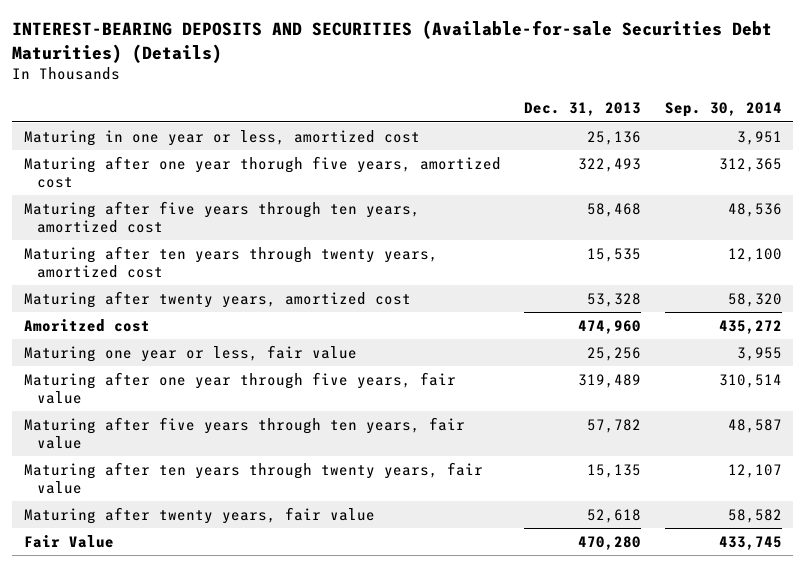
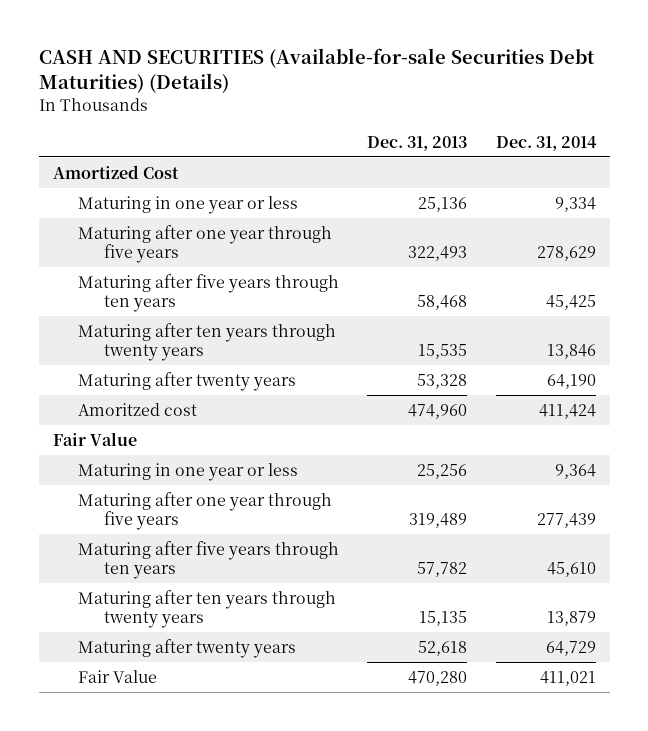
- INTEREST-BEARING DEPOSITS AND SECURITIES (Available-for-sale Securities Debt Maturities) (Details)
+ CASH AND SECURITIES (Available-for-sale Securities Debt Maturities) (Details)
- | Dec. 31, 2013 | Sep. 30, 2014
+ | Dec. 31, 2013 | Dec. 31, 2014
- Maturing in one year or less, amortized cost | 25,136 | 3,951
- Maturing after one year thorugh five years, amortized cost | 322,493 | 312,365
- Maturing after five years through ten years, amortized cost | 58,468 | 48,536
- Maturing after ten years through twenty years, amortized cost | 15,535 | 12,100
- Maturing after twenty years, amortized cost | 53,328 | 58,320
+ Amortized Cost
+ Maturing in one year or less | 25,136 | 9,334
+ Maturing after one year through five years | 322,493 | 278,629
+ Maturing after five years through ten years | 58,468 | 45,425
+ Maturing after ten years through twenty years | 15,535 | 13,846
+ Maturing after twenty years | 53,328 | 64,190
- Maturing one year or less, fair value | 25,256 | 3,955
- Maturing after one year through five years, fair value | 319,489 | 310,514
- Maturing after five years through ten years, fair value | 57,782 | 48,587
- Maturing after ten years through twenty years, fair value | 15,135 | 12,107
- Maturing after twenty years, fair value | 52,618 | 58,582
+ Fair Value
+ Maturing in one year or less | 25,256 | 9,364
+ Maturing after one year through five years | 319,489 | 277,439
+ Maturing after five years through ten years | 57,782 | 45,610
+ Maturing after ten years through twenty years | 15,135 | 13,879
+ Maturing after twenty years | 52,618 | 64,729

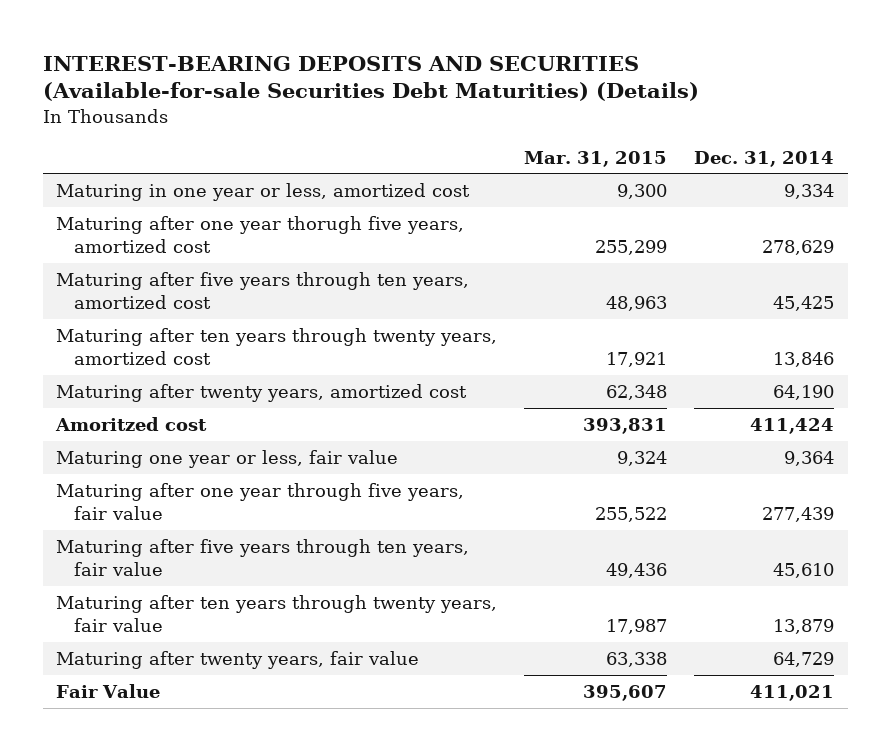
- CASH AND SECURITIES (Available-for-sale Securities Debt Maturities) (Details)
+ INTEREST-BEARING DEPOSITS AND SECURITIES (Available-for-sale Securities Debt Maturities) (Details)
- | Dec. 31, 2013 | Dec. 31, 2014
+ | Mar. 31, 2015 | Dec. 31, 2014
- Amortized Cost
- Maturing in one year or less | 25,136 | 9,334
- Maturing after one year through five years | 322,493 | 278,629
- Maturing after five years through ten years | 58,468 | 45,425
- Maturing after ten years through twenty years | 15,535 | 13,846
- Maturing after twenty years | 53,328 | 64,190
+ Maturing in one year or less, amortized cost | 9,300 | 9,334
+ Maturing after one year thorugh five years, amortized cost | 255,299 | 278,629
+ Maturing after five years through ten years, amortized cost | 48,963 | 45,425
+ Maturing after ten years through twenty years, amortized cost | 17,921 | 13,846
+ Maturing after twenty years, amortized cost | 62,348 | 64,190
- Fair Value
- Maturing in one year or less | 25,256 | 9,364
- Maturing after one year through five years | 319,489 | 277,439
- Maturing after five years through ten years | 57,782 | 45,610
- Maturing after ten years through twenty years | 15,135 | 13,879
- Maturing after twenty years | 52,618 | 64,729
+ Maturing one year or less, fair value | 9,324 | 9,364
+ Maturing after one year through five years, fair value | 255,522 | 277,439
+ Maturing after five years through ten years, fair value | 49,436 | 45,610
+ Maturing after ten years through twenty years, fair value | 17,987 | 13,879
+ Maturing after twenty years, fair value | 63,338 | 64,729

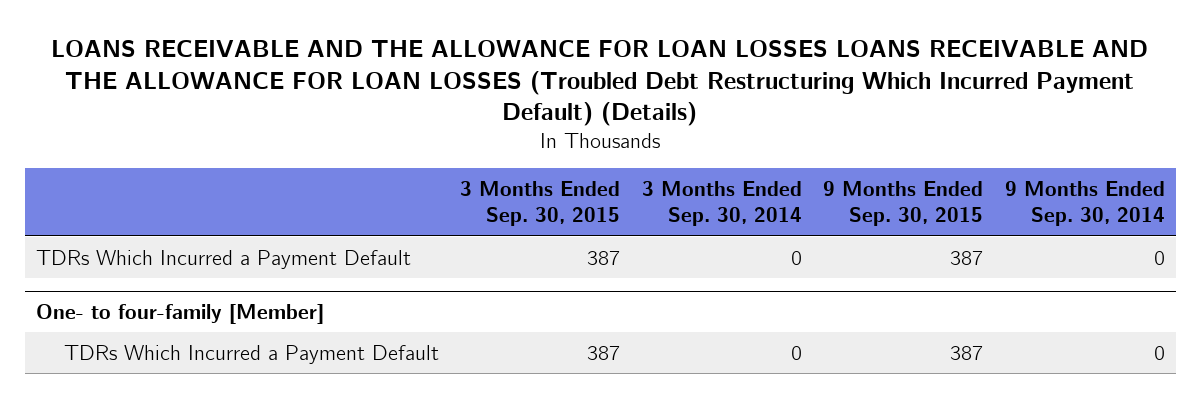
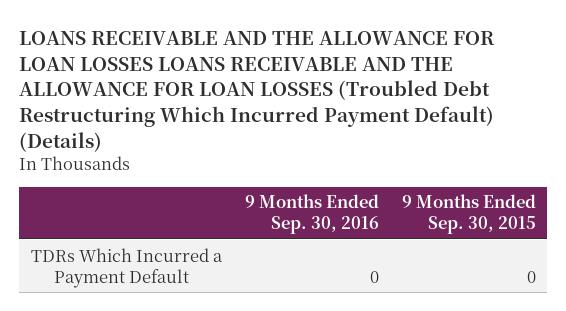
- | 3 Months Ended Sep. 30, 2015 | 3 Months Ended Sep. 30, 2014 | 9 Months Ended Sep. 30, 2015 | 9 Months Ended Sep. 30, 2014
+ | 9 Months Ended Sep. 30, 2016 | 9 Months Ended Sep. 30, 2015
- TDRs Which Incurred a Payment Default | 387 | 0 | 387 | 0
- One- to four-family [Member]
- TDRs Which Incurred a Payment Default | 387 | 0 | 387 | 0
+ TDRs Which Incurred a Payment Default | 0 | 0

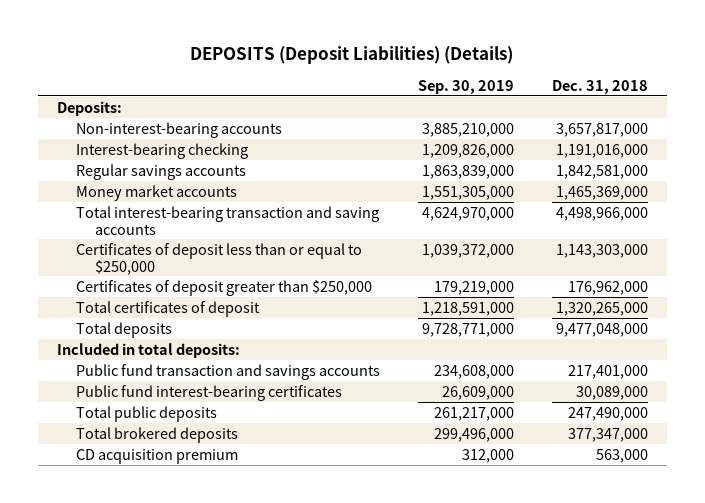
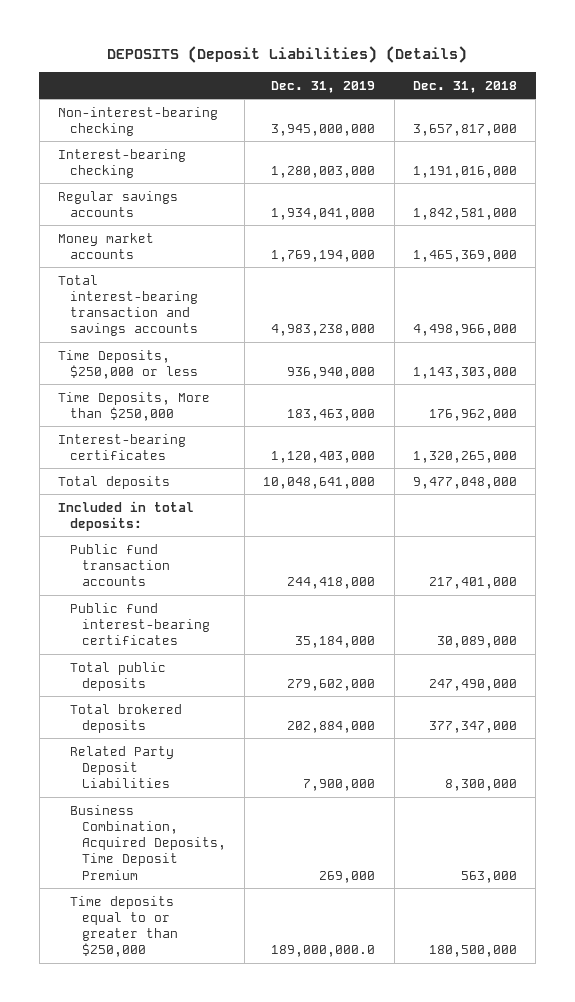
- | Sep. 30, 2019 | Dec. 31, 2018
+ | Dec. 31, 2019 | Dec. 31, 2018
- Deposits:
- Non-interest-bearing accounts | 3,885,210,000 | 3,657,817,000
+ Non-interest-bearing checking | 3,945,000,000 | 3,657,817,000
- Total interest-bearing transaction and saving accounts | 4,624,970,000 | 4,498,966,000
- Certificates of deposit less than or equal to $250,000 | 1,039,372,000 | 1,143,303,000
- Certificates of deposit greater than $250,000 | 179,219,000 | 176,962,000
- Total certificates of deposit | 1,218,591,000 | 1,320,265,000
+ Total interest-bearing transaction and savings accounts | 4,983,238,000 | 4,498,966,000
+ Time Deposits, $250,000 or less | 936,940,000 | 1,143,303,000
+ Time Deposits, More than $250,000 | 183,463,000 | 176,962,000
+ Interest-bearing certificates | 1,120,403,000 | 1,320,265,000
- Public fund transaction and savings accounts | 234,608,000 | 217,401,000
+ Public fund transaction accounts | 244,418,000 | 217,401,000
- CD acquisition premium | 312,000 | 563,000
+ Related Party Deposit Liabilities | 7,900,000 | 8,300,000
+ Business Combination, Acquired Deposits, Time Deposit Premium | 269,000 | 563,000
+ Time deposits equal to or greater than $250,000 | 189,000,000.0 | 180,500,000

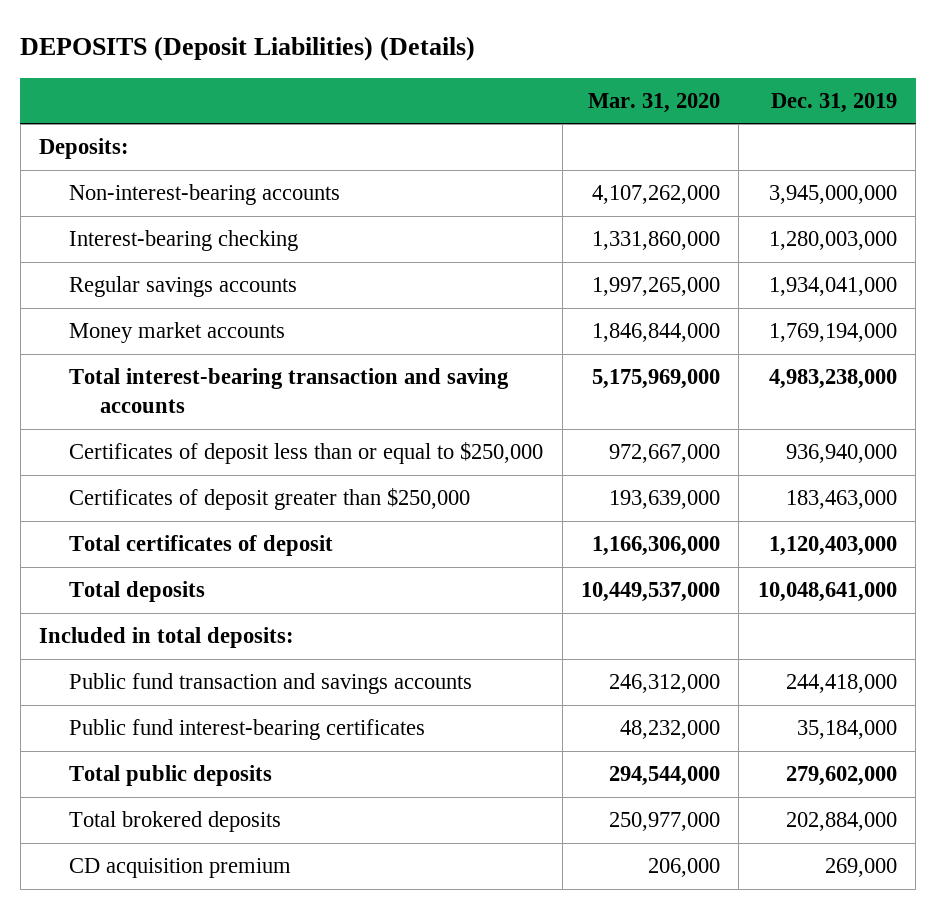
- | Dec. 31, 2019 | Dec. 31, 2018
+ | Mar. 31, 2020 | Dec. 31, 2019
- Non-interest-bearing checking | 3,945,000,000 | 3,657,817,000
+ Deposits:
+ Non-interest-bearing accounts | 4,107,262,000 | 3,945,000,000
- Total interest-bearing transaction and savings accounts | 4,983,238,000 | 4,498,966,000
- Time Deposits, $250,000 or less | 936,940,000 | 1,143,303,000
- Time Deposits, More than $250,000 | 183,463,000 | 176,962,000
- Interest-bearing certificates | 1,120,403,000 | 1,320,265,000
+ Total interest-bearing transaction and saving accounts | 5,175,969,000 | 4,983,238,000
+ Certificates of deposit less than or equal to $250,000 | 972,667,000 | 936,940,000
+ Certificates of deposit greater than $250,000 | 193,639,000 | 183,463,000
+ Total certificates of deposit | 1,166,306,000 | 1,120,403,000
- Public fund transaction accounts | 244,418,000 | 217,401,000
+ Public fund transaction and savings accounts | 246,312,000 | 244,418,000
- Related Party Deposit Liabilities | 7,900,000 | 8,300,000
- Business Combination, Acquired Deposits, Time Deposit Premium | 269,000 | 563,000
- Time deposits equal to or greater than $250,000 | 189,000,000.0 | 180,500,000
+ CD acquisition premium | 206,000 | 269,000

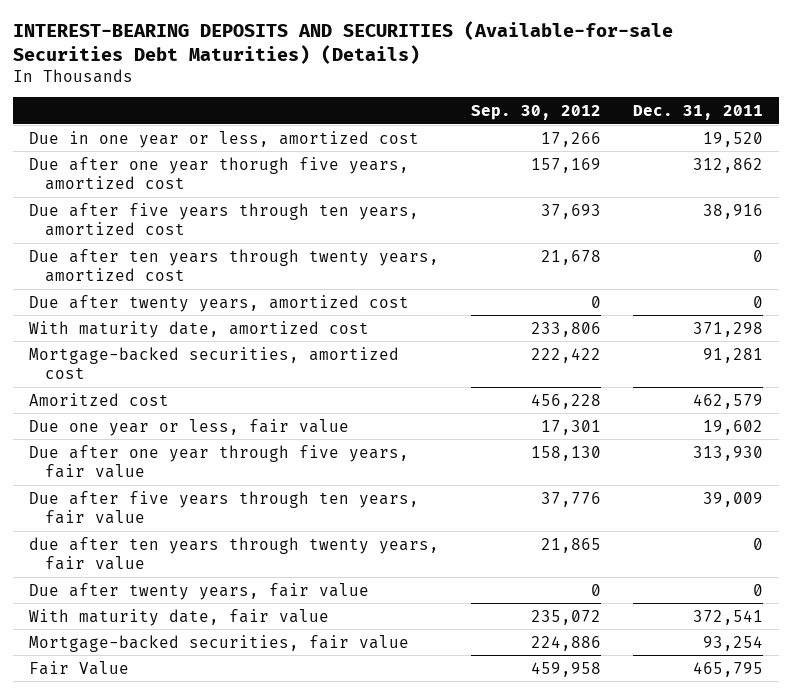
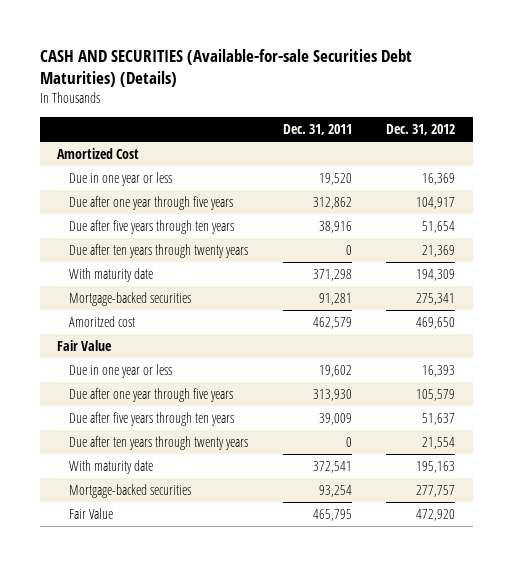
- INTEREST-BEARING DEPOSITS AND SECURITIES (Available-for-sale Securities Debt Maturities) (Details)
+ CASH AND SECURITIES (Available-for-sale Securities Debt Maturities) (Details)
- | Sep. 30, 2012 | Dec. 31, 2011
+ | Dec. 31, 2011 | Dec. 31, 2012
- Due in one year or less, amortized cost | 17,266 | 19,520
- Due after one year thorugh five years, amortized cost | 157,169 | 312,862
- Due after five years through ten years, amortized cost | 37,693 | 38,916
- Due after ten years through twenty years, amortized cost | 21,678 | 0
- Due after twenty years, amortized cost | 0 | 0
- With maturity date, amortized cost | 233,806 | 371,298
- Mortgage-backed securities, amortized cost | 222,422 | 91,281
+ Amortized Cost
+ Due in one year or less | 19,520 | 16,369
+ Due after one year through five years | 312,862 | 104,917
+ Due after five years through ten years | 38,916 | 51,654
+ Due after ten years through twenty years | 0 | 21,369
+ With maturity date | 371,298 | 194,309
+ Mortgage-backed securities | 91,281 | 275,341
- Due one year or less, fair value | 17,301 | 19,602
- Due after one year through five years, fair value | 158,130 | 313,930
- Due after five years through ten years, fair value | 37,776 | 39,009
- due after ten years through twenty years, fair value | 21,865 | 0
- Due after twenty years, fair value | 0 | 0
- With maturity date, fair value | 235,072 | 372,541
- Mortgage-backed securities, fair value | 224,886 | 93,254
+ Fair Value
+ Due in one year or less | 19,602 | 16,393
+ Due after one year through five years | 313,930 | 105,579
+ Due after five years through ten years | 39,009 | 51,637
+ Due after ten years through twenty years | 0 | 21,554
+ With maturity date | 372,541 | 195,163
+ Mortgage-backed securities | 93,254 | 277,757

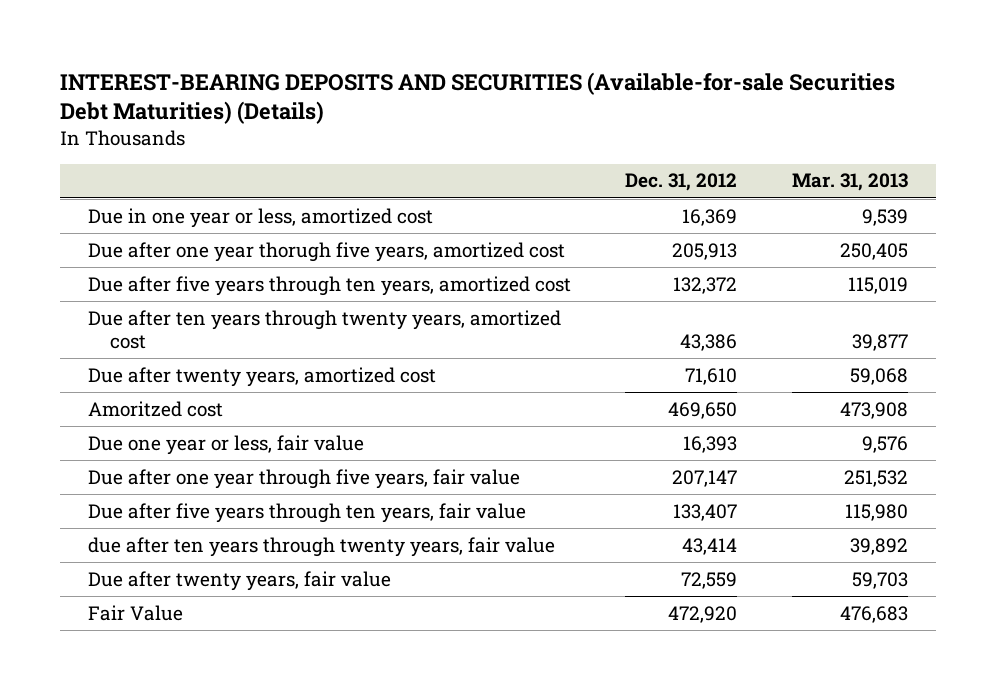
- CASH AND SECURITIES (Available-for-sale Securities Debt Maturities) (Details)
+ INTEREST-BEARING DEPOSITS AND SECURITIES (Available-for-sale Securities Debt Maturities) (Details)
- | Dec. 31, 2011 | Dec. 31, 2012
+ | Dec. 31, 2012 | Mar. 31, 2013
- Amortized Cost
- Due in one year or less | 19,520 | 16,369
- Due after one year through five years | 312,862 | 104,917
- Due after five years through ten years | 38,916 | 51,654
- Due after ten years through twenty years | 0 | 21,369
- With maturity date | 371,298 | 194,309
- Mortgage-backed securities | 91,281 | 275,341
+ Due in one year or less, amortized cost | 16,369 | 9,539
+ Due after one year thorugh five years, amortized cost | 205,913 | 250,405
+ Due after five years through ten years, amortized cost | 132,372 | 115,019
+ Due after ten years through twenty years, amortized cost | 43,386 | 39,877
+ Due after twenty years, amortized cost | 71,610 | 59,068
- Fair Value
- Due in one year or less | 19,602 | 16,393
- Due after one year through five years | 313,930 | 105,579
- Due after five years through ten years | 39,009 | 51,637
- Due after ten years through twenty years | 0 | 21,554
- With maturity date | 372,541 | 195,163
- Mortgage-backed securities | 93,254 | 277,757
+ Due one year or less, fair value | 16,393 | 9,576
+ Due after one year through five years, fair value | 207,147 | 251,532
+ Due after five years through ten years, fair value | 133,407 | 115,980
+ due after ten years through twenty years, fair value | 43,414 | 39,892
+ Due after twenty years, fair value | 72,559 | 59,703

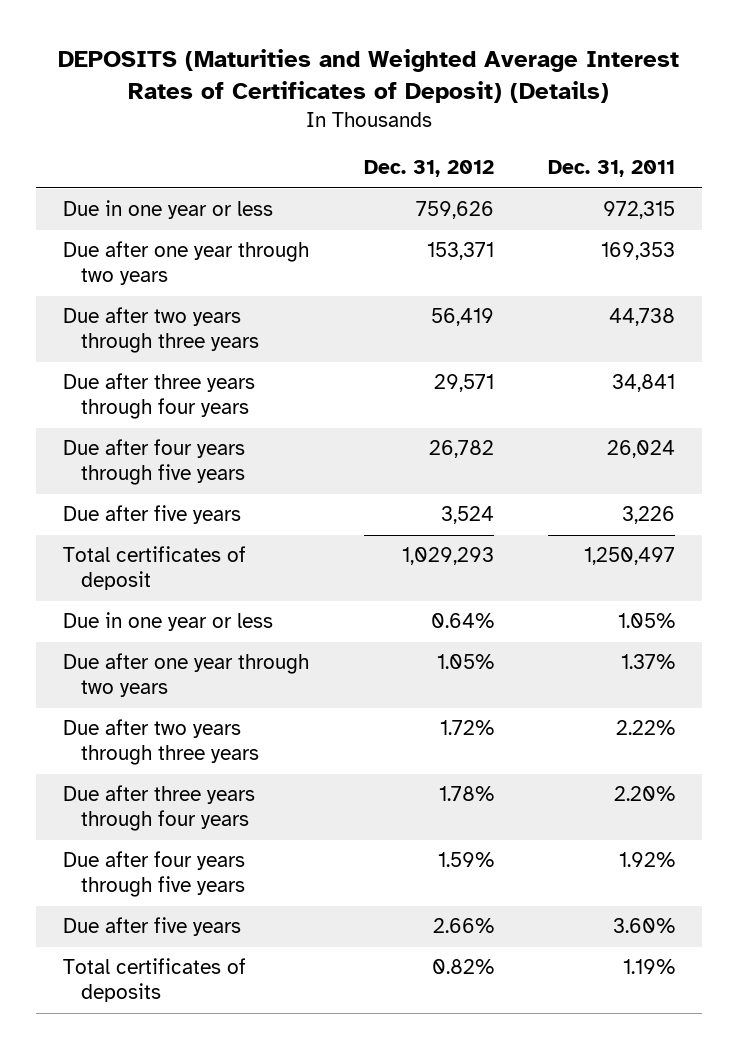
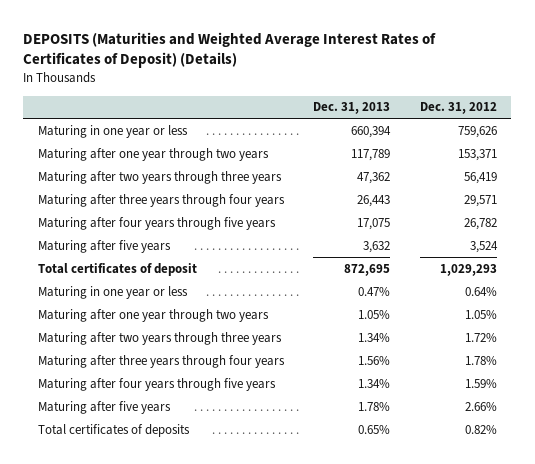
- | Dec. 31, 2012 | Dec. 31, 2011
+ | Dec. 31, 2013 | Dec. 31, 2012
- Due in one year or less | 759,626 | 972,315
- Due after one year through two years | 153,371 | 169,353
- Due after two years through three years | 56,419 | 44,738
- Due after three years through four years | 29,571 | 34,841
- Due after four years through five years | 26,782 | 26,024
- Due after five years | 3,524 | 3,226
+ Maturing in one year or less | 660,394 | 759,626
+ Maturing after one year through two years | 117,789 | 153,371
+ Maturing after two years through three years | 47,362 | 56,419
+ Maturing after three years through four years | 26,443 | 29,571
+ Maturing after four years through five years | 17,075 | 26,782
+ Maturing after five years | 3,632 | 3,524
- Due in one year or less | 0.64% | 1.05%
- Due after one year through two years | 1.05% | 1.37%
- Due after two years through three years | 1.72% | 2.22%
- Due after three years through four years | 1.78% | 2.20%
- Due after four years through five years | 1.59% | 1.92%
- Due after five years | 2.66% | 3.60%
+ Maturing in one year or less | 0.47% | 0.64%
+ Maturing after one year through two years | 1.05% | 1.05%
+ Maturing after two years through three years | 1.34% | 1.72%
+ Maturing after three years through four years | 1.56% | 1.78%
+ Maturing after four years through five years | 1.34% | 1.59%
+ Maturing after five years | 1.78% | 2.66%

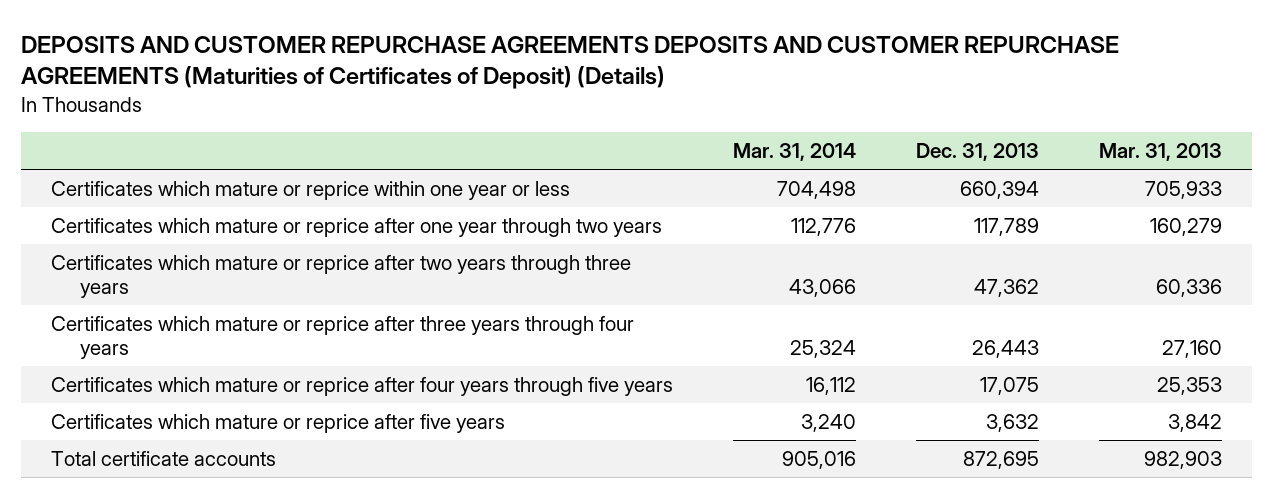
- DEPOSITS (Maturities and Weighted Average Interest Rates of Certificates of Deposit) (Details)
+ DEPOSITS AND CUSTOMER REPURCHASE AGREEMENTS DEPOSITS AND CUSTOMER REPURCHASE AGREEMENTS (Maturities of Certificates of Deposit) (Details)
- | Dec. 31, 2013 | Dec. 31, 2012
+ | Mar. 31, 2014 | Dec. 31, 2013 | Mar. 31, 2013
- Maturing in one year or less | 660,394 | 759,626
- Maturing after one year through two years | 117,789 | 153,371
- Maturing after two years through three years | 47,362 | 56,419
- Maturing after three years through four years | 26,443 | 29,571
- Maturing after four years through five years | 17,075 | 26,782
- Maturing after five years | 3,632 | 3,524
- Total certificates of deposit | 872,695 | 1,029,293
- Maturing in one year or less | 0.47% | 0.64%
- Maturing after one year through two years | 1.05% | 1.05%
- Maturing after two years through three years | 1.34% | 1.72%
- Maturing after three years through four years | 1.56% | 1.78%
- Maturing after four years through five years | 1.34% | 1.59%
- Maturing after five years | 1.78% | 2.66%
- Total certificates of deposits | 0.65% | 0.82%
+ Certificates which mature or reprice within one year or less | 704,498 | 660,394 | 705,933
+ Certificates which mature or reprice after one year through two years | 112,776 | 117,789 | 160,279
+ Certificates which mature or reprice after two years through three years | 43,066 | 47,362 | 60,336
+ Certificates which mature or reprice after three years through four years | 25,324 | 26,443 | 27,160
+ Certificates which mature or reprice after four years through five years | 16,112 | 17,075 | 25,353
+ Certificates which mature or reprice after five years | 3,240 | 3,632 | 3,842
+ Total certificate accounts | 905,016 | 872,695 | 982,903

